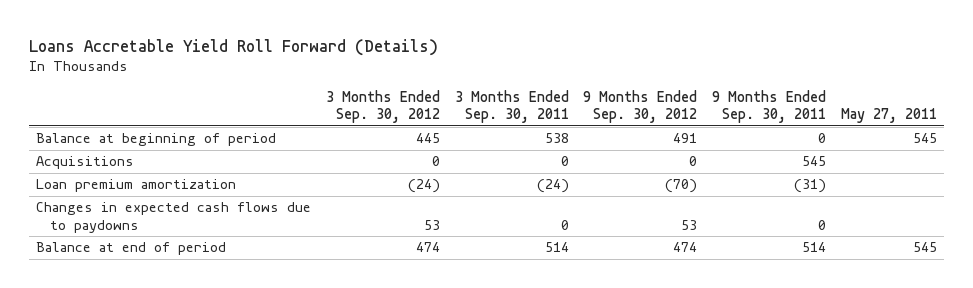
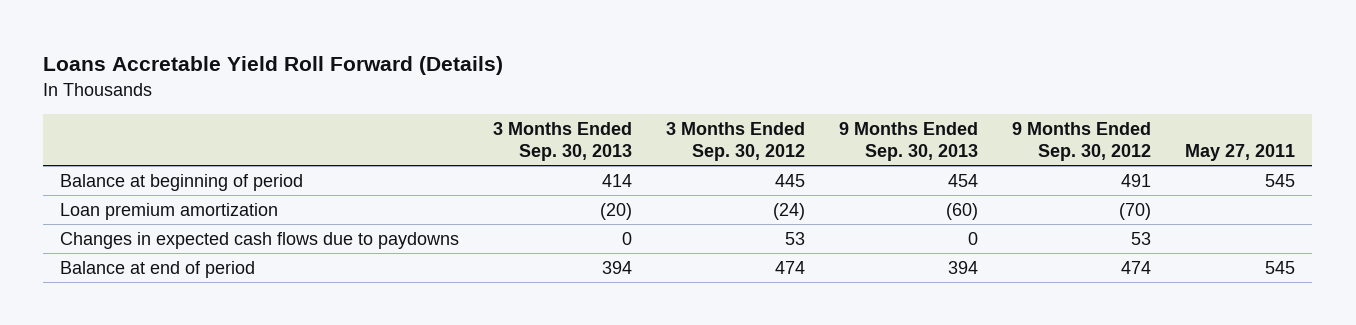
- | 3 Months Ended Sep. 30, 2012 | 3 Months Ended Sep. 30, 2011 | 9 Months Ended Sep. 30, 2012 | 9 Months Ended Sep. 30, 2011 | May 27, 2011
+ | 3 Months Ended Sep. 30, 2013 | 3 Months Ended Sep. 30, 2012 | 9 Months Ended Sep. 30, 2013 | 9 Months Ended Sep. 30, 2012 | May 27, 2011
- Acquisitions | 0 | 0 | 0 | 545 |

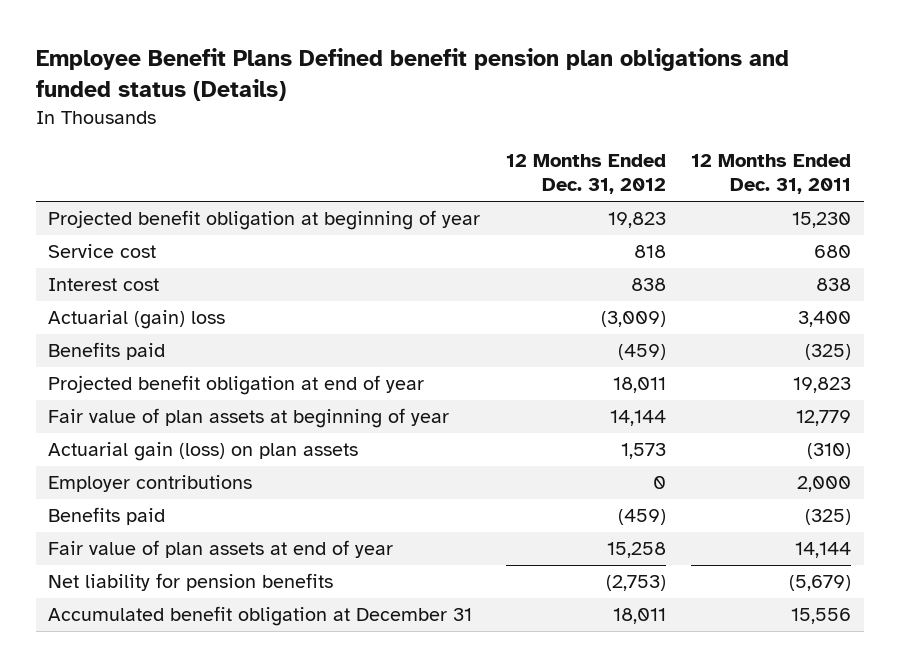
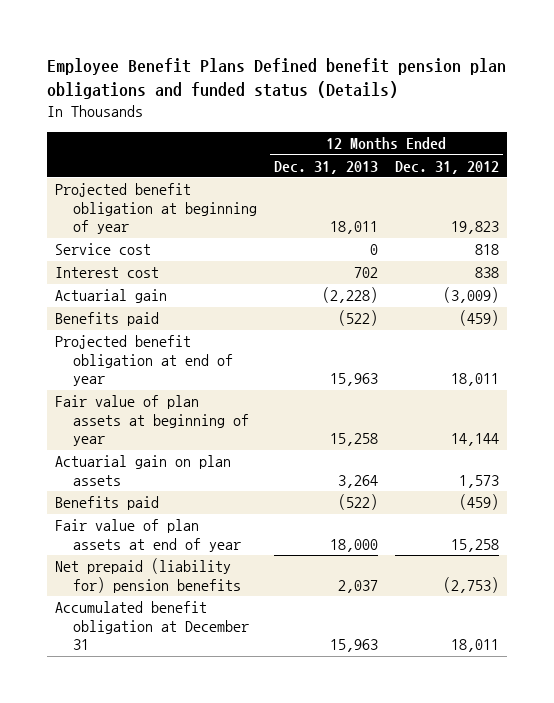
- | 12 Months Ended Dec. 31, 2012 | 12 Months Ended Dec. 31, 2011
+ | 12 Months Ended Dec. 31, 2013 | 12 Months Ended Dec. 31, 2012
- Actuarial (gain) loss | (3,009) | 3,400
+ Actuarial gain | (2,228) | (3,009)
- Actuarial gain (loss) on plan assets | 1,573 | (310)
- Employer contributions | 0 | 2,000
+ Actuarial gain on plan assets | 3,264 | 1,573
- Net liability for pension benefits | (2,753) | (5,679)
+ Net prepaid (liability for) pension benefits | 2,037 | (2,753)

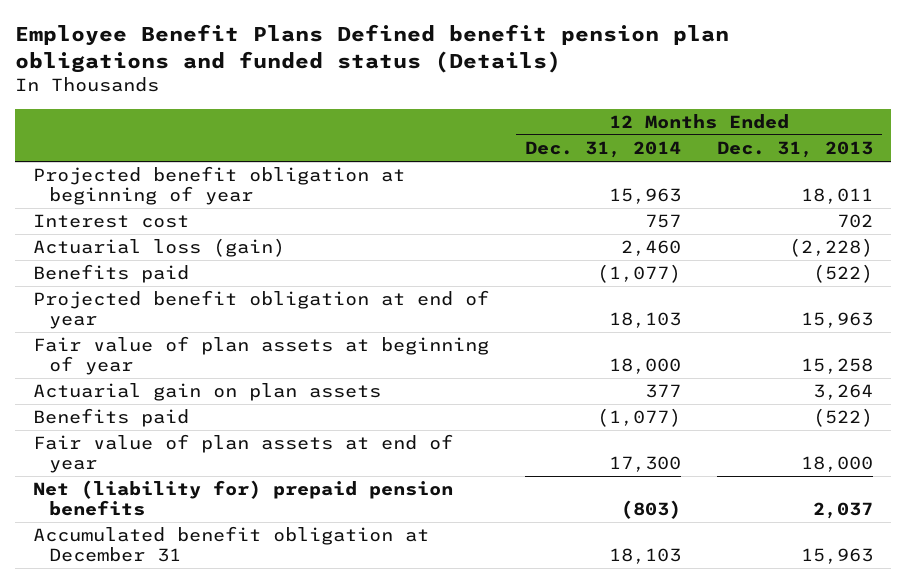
- | 12 Months Ended Dec. 31, 2013 | 12 Months Ended Dec. 31, 2012
+ | 12 Months Ended Dec. 31, 2014 | 12 Months Ended Dec. 31, 2013
- Service cost | 0 | 818
- Actuarial gain | (2,228) | (3,009)
+ Actuarial loss (gain) | 2,460 | (2,228)
- Net prepaid (liability for) pension benefits | 2,037 | (2,753)
+ Net (liability for) prepaid pension benefits | (803) | 2,037

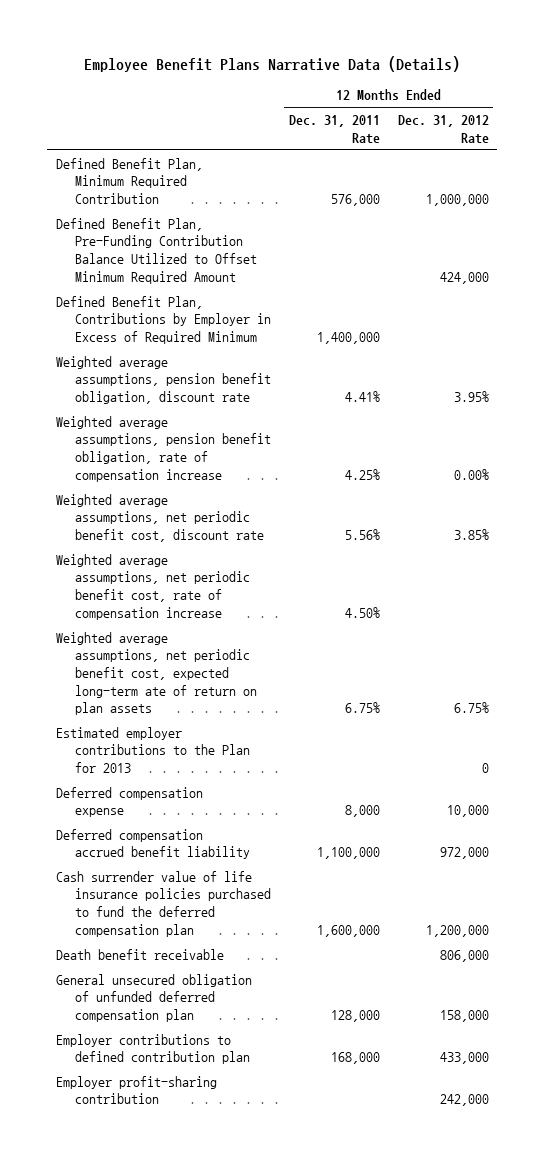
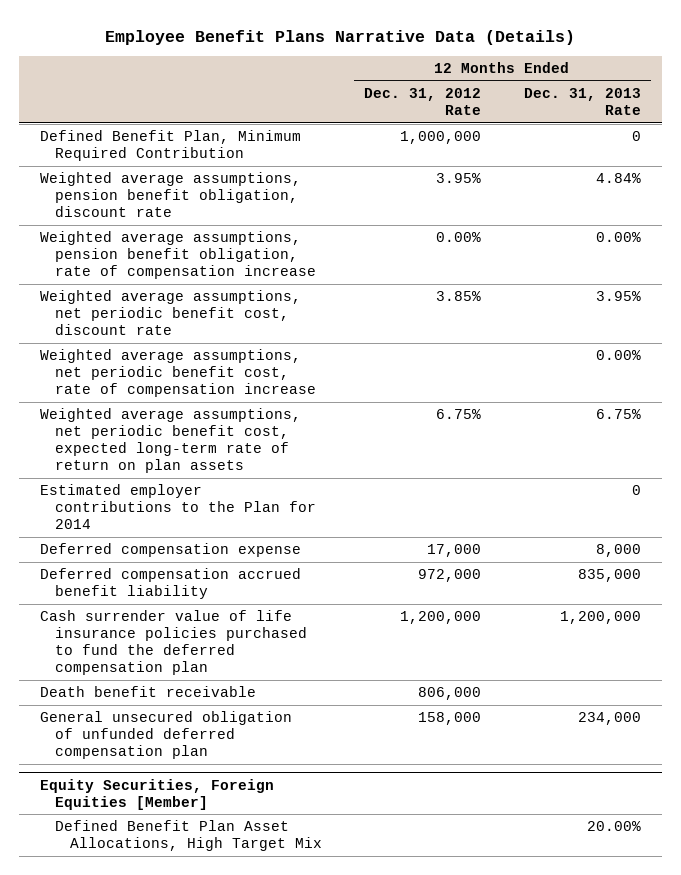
- | 12 Months Ended Dec. 31, 2011 Rate | 12 Months Ended Dec. 31, 2012 Rate
+ | 12 Months Ended Dec. 31, 2012 Rate | 12 Months Ended Dec. 31, 2013 Rate
- Defined Benefit Plan, Pre-Funding Contribution Balance Utilized to Offset Minimum Required Amount | | 424,000
- Defined Benefit Plan, Contributions by Employer in Excess of Required Minimum | 1,400,000 |
- Weighted average assumptions, net periodic benefit cost, expected long-term ate of return on plan assets | 6.75% | 6.75%
- Estimated employer contributions to the Plan for 2013 | | 0
- Deferred compensation expense | 8,000 | 10,000
+ Weighted average assumptions, net periodic benefit cost, expected long-term rate of return on plan assets | 6.75% | 6.75%
+ Estimated employer contributions to the Plan for 2014 | | 0
+ Deferred compensation expense | 17,000 | 8,000
- Employer contributions to defined contribution plan | 168,000 | 433,000
- Employer profit-sharing contribution | | 242,000
+ Equity Securities, Foreign Equities [Member]
+ Defined Benefit Plan Asset Allocations, High Target Mix | | 20.00%

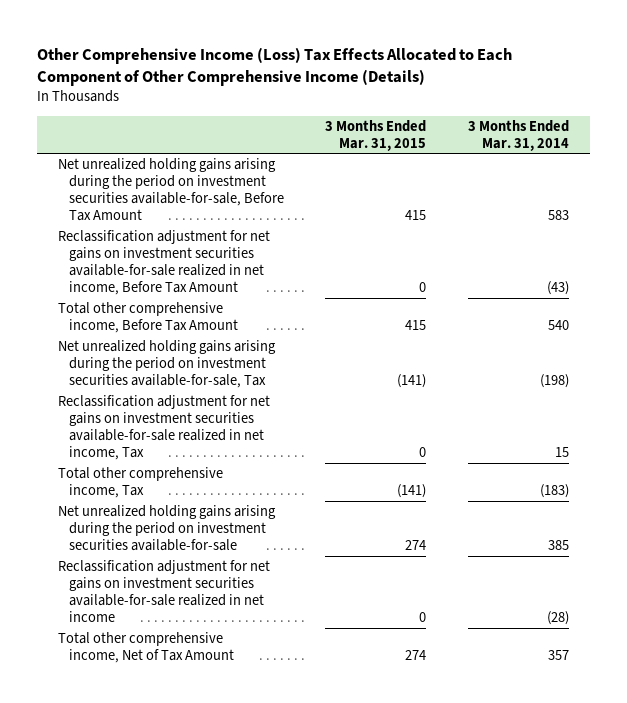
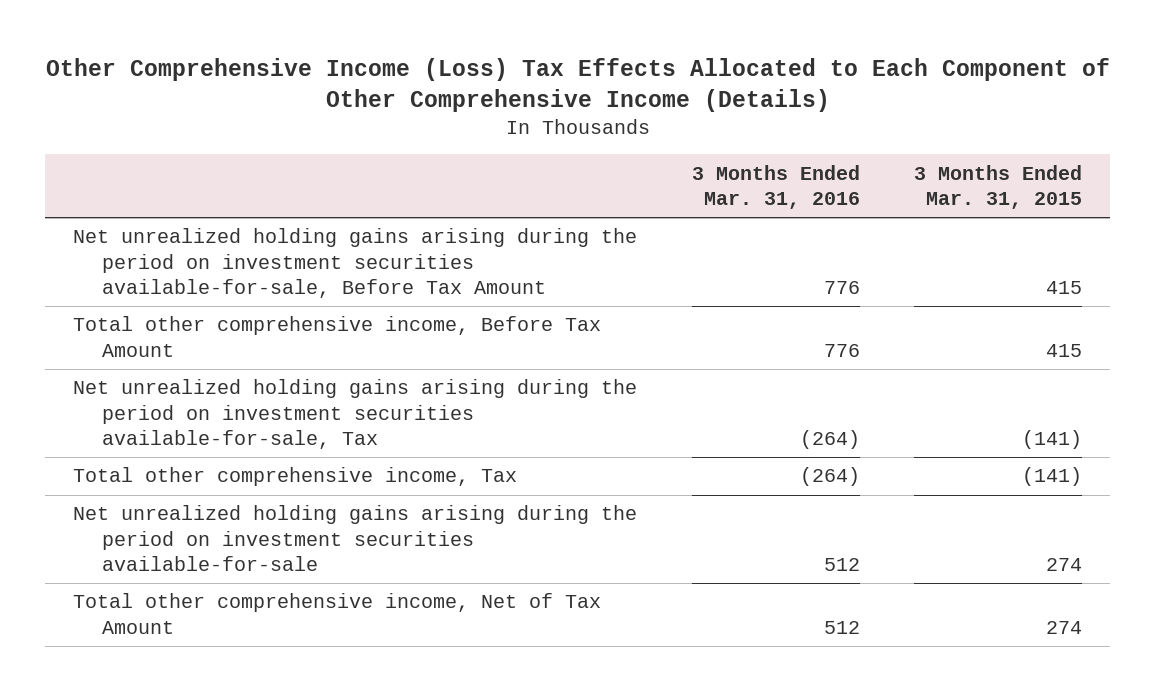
- | 3 Months Ended Mar. 31, 2015 | 3 Months Ended Mar. 31, 2014
+ | 3 Months Ended Mar. 31, 2016 | 3 Months Ended Mar. 31, 2015
- Reclassification adjustment for net gains on investment securities available-for-sale realized in net income, Before Tax Amount | 0 | (43)
- Reclassification adjustment for net gains on investment securities available-for-sale realized in net income, Tax | 0 | 15
- Reclassification adjustment for net gains on investment securities available-for-sale realized in net income | 0 | (28)

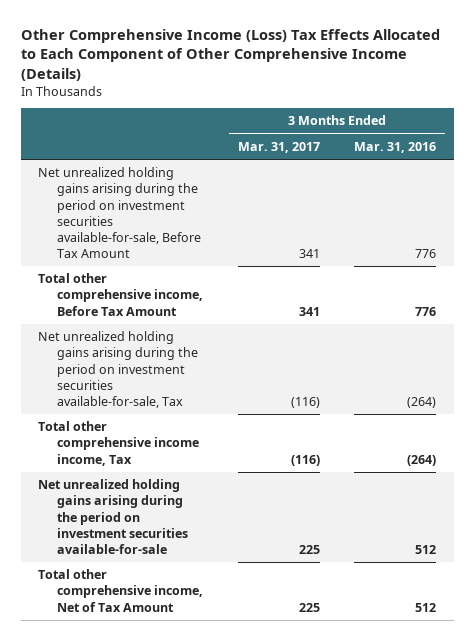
- | 3 Months Ended Mar. 31, 2016 | 3 Months Ended Mar. 31, 2015
+ | 3 Months Ended Mar. 31, 2017 | 3 Months Ended Mar. 31, 2016
- Total other comprehensive income, Tax | (264) | (141)
+ Total other comprehensive income income, Tax | (116) | (264)

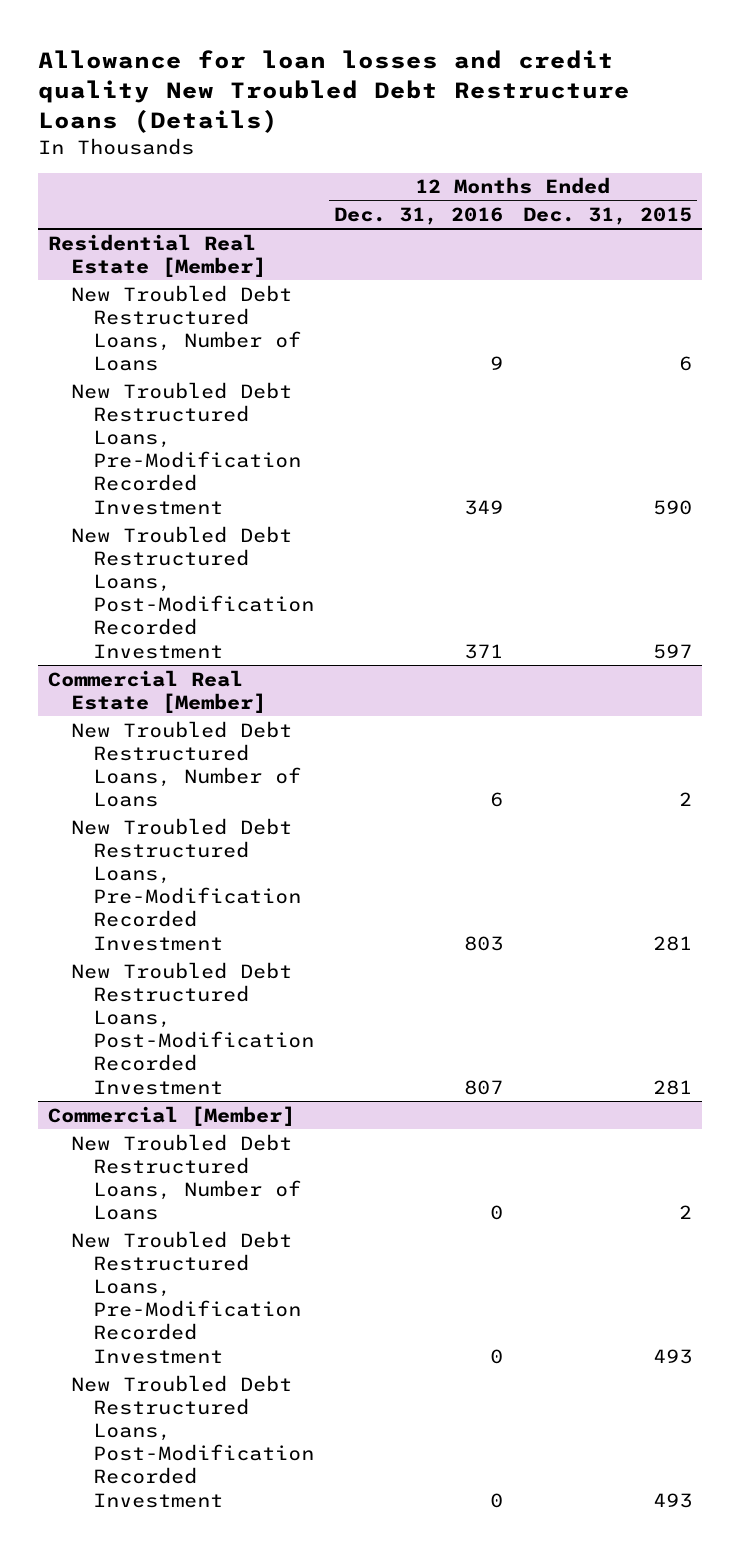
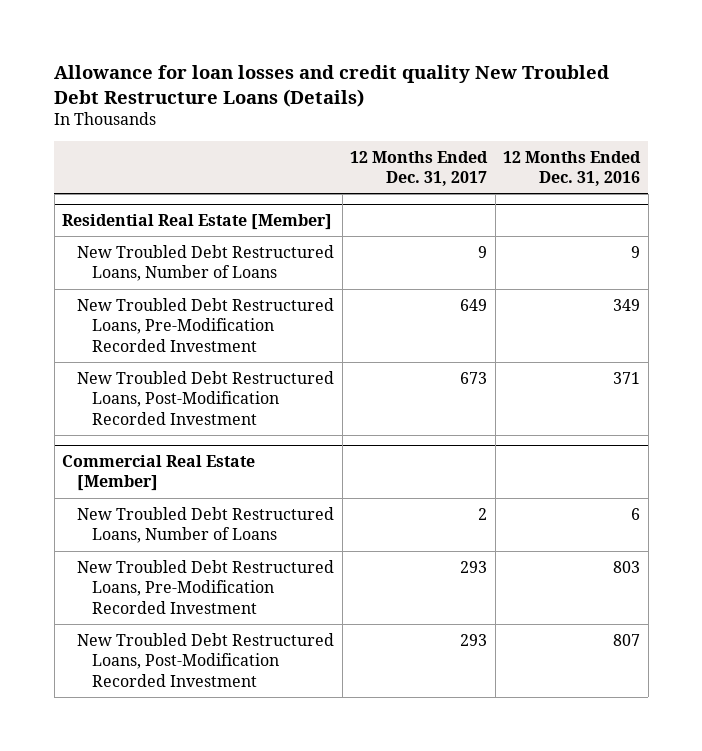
- | 12 Months Ended Dec. 31, 2016 | 12 Months Ended Dec. 31, 2015
+ | 12 Months Ended Dec. 31, 2017 | 12 Months Ended Dec. 31, 2016
- Commercial [Member]
- New Troubled Debt Restructured Loans, Number of Loans | 0 | 2
- New Troubled Debt Restructured Loans, Pre-Modification Recorded Investment | 0 | 493
- New Troubled Debt Restructured Loans, Post-Modification Recorded Investment | 0 | 493

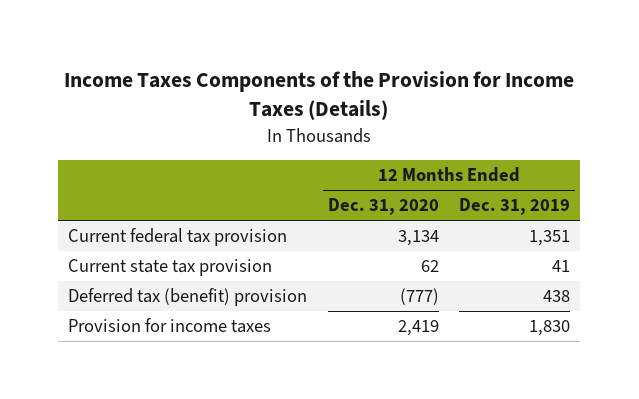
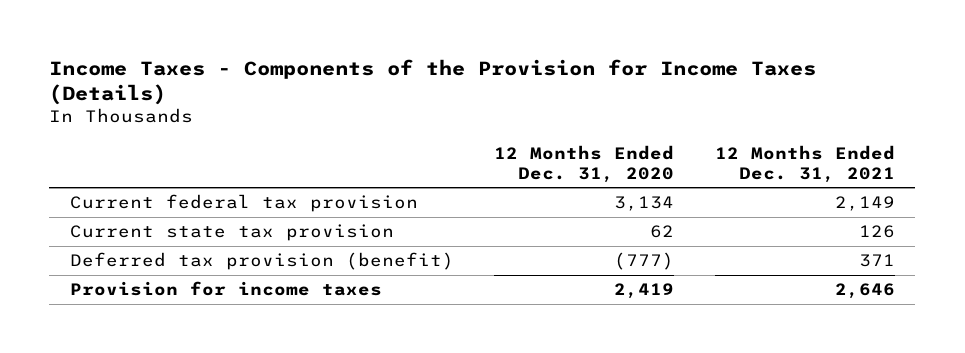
- Income Taxes Components of the Provision for Income Taxes (Details)
+ Income Taxes - Components of the Provision for Income Taxes (Details)
- | 12 Months Ended Dec. 31, 2020 | 12 Months Ended Dec. 31, 2019
+ | 12 Months Ended Dec. 31, 2020 | 12 Months Ended Dec. 31, 2021
- Deferred tax (benefit) provision | (777) | 438
+ Deferred tax provision (benefit) | (777) | 371

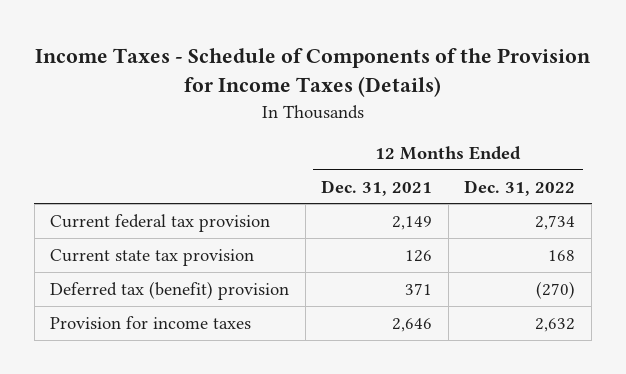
- Income Taxes - Components of the Provision for Income Taxes (Details)
+ Income Taxes - Schedule of Components of the Provision for Income Taxes (Details)
- | 12 Months Ended Dec. 31, 2020 | 12 Months Ended Dec. 31, 2021
+ | 12 Months Ended Dec. 31, 2021 | 12 Months Ended Dec. 31, 2022
- Deferred tax provision (benefit) | (777) | 371
+ Deferred tax (benefit) provision | 371 | (270)

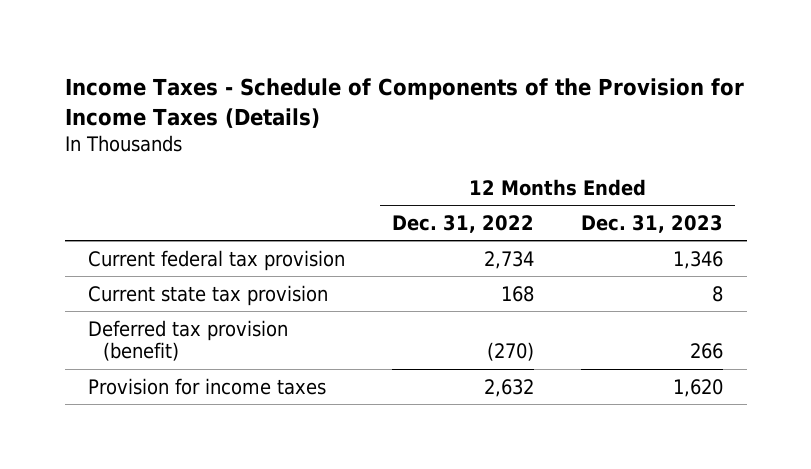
- | 12 Months Ended Dec. 31, 2021 | 12 Months Ended Dec. 31, 2022
+ | 12 Months Ended Dec. 31, 2022 | 12 Months Ended Dec. 31, 2023
- Deferred tax (benefit) provision | 371 | (270)
+ Deferred tax provision (benefit) | (270) | 266

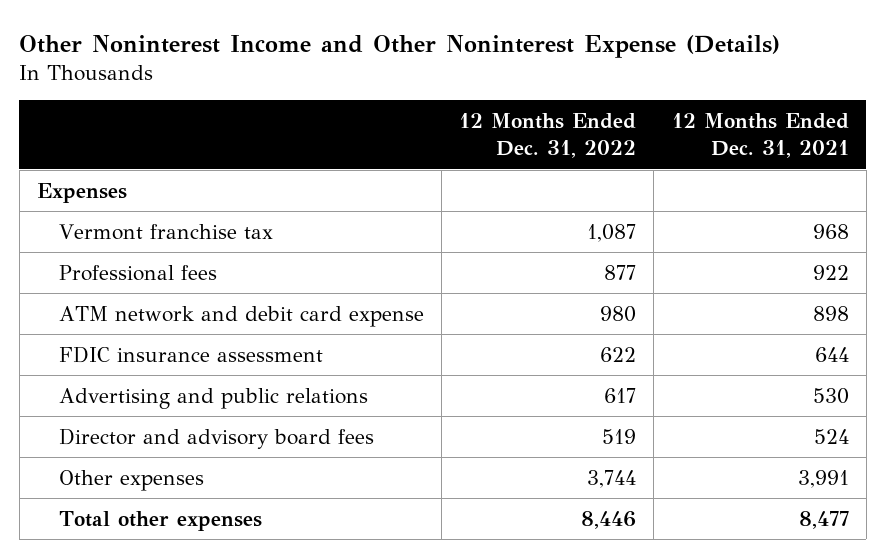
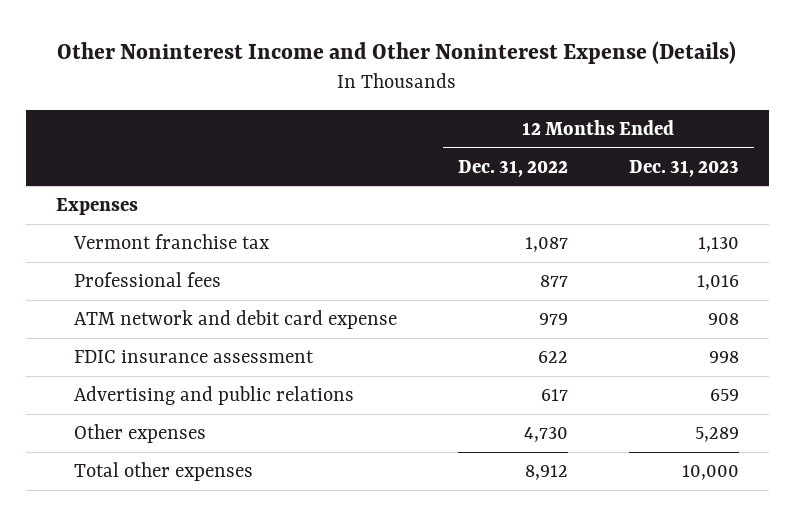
- | 12 Months Ended Dec. 31, 2022 | 12 Months Ended Dec. 31, 2021
+ | 12 Months Ended Dec. 31, 2022 | 12 Months Ended Dec. 31, 2023
- ATM network and debit card expense | 980 | 898
+ ATM network and debit card expense | 979 | 908
- Director and advisory board fees | 519 | 524
- Other expenses | 3,744 | 3,991
- Total other expenses | 8,446 | 8,477
+ Other expenses | 4,730 | 5,289
+ Total other expenses | 8,912 | 10,000

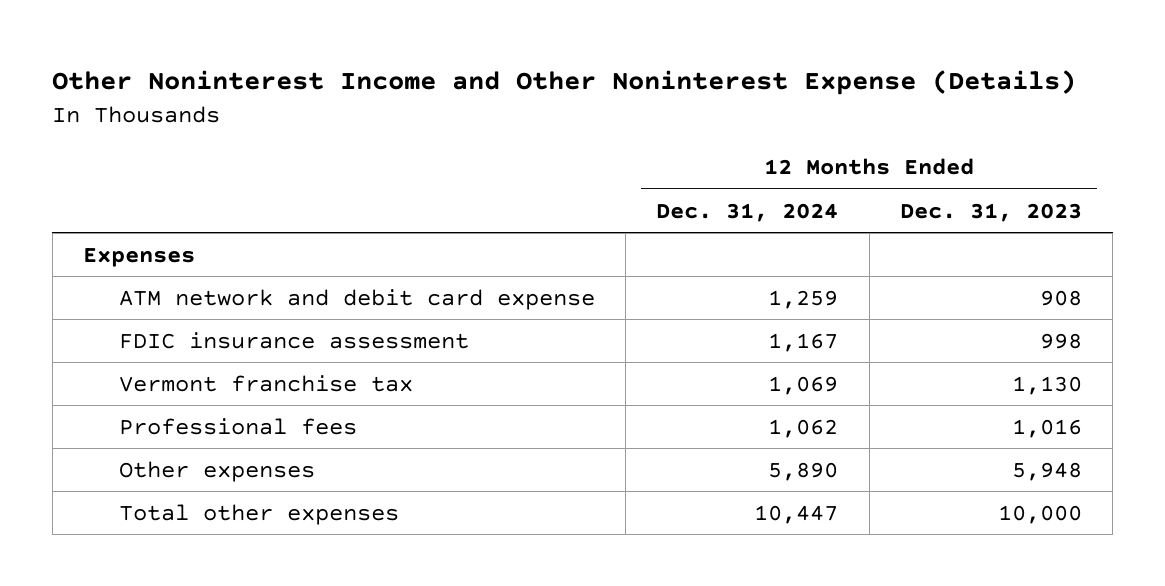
- | 12 Months Ended Dec. 31, 2022 | 12 Months Ended Dec. 31, 2023
+ | 12 Months Ended Dec. 31, 2024 | 12 Months Ended Dec. 31, 2023
- Advertising and public relations | 617 | 659
- Other expenses | 4,730 | 5,289
moved down: Vermont franchise tax | 1,069 | 1,130
moved down: Professional fees | 1,062 | 1,016
+ Other expenses | 5,890 | 5,948

